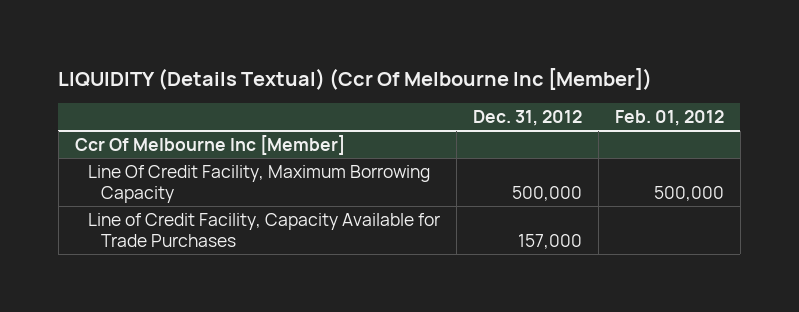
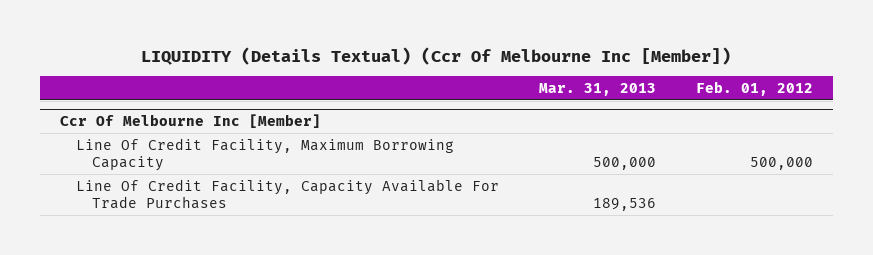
- | Dec. 31, 2012 | Feb. 01, 2012
+ | Mar. 31, 2013 | Feb. 01, 2012
@ Ccr Of Melbourne Inc [Member]
- Line of Credit Facility, Capacity Available for Trade Purchases | 157,000 |
+ Line Of Credit Facility, Capacity Available For Trade Purchases | 189,536 |

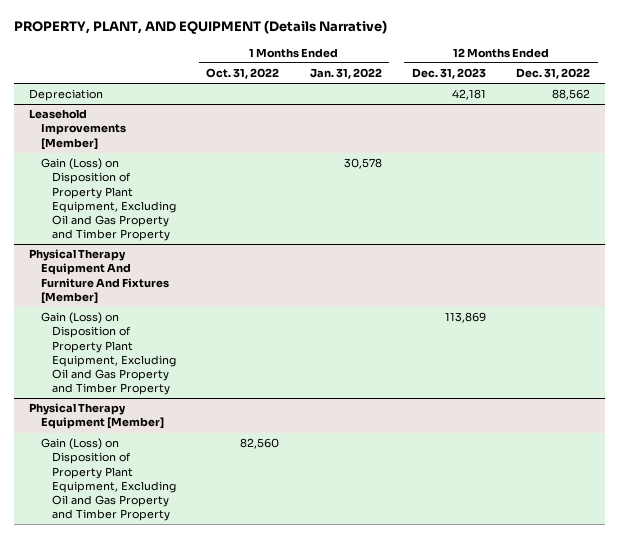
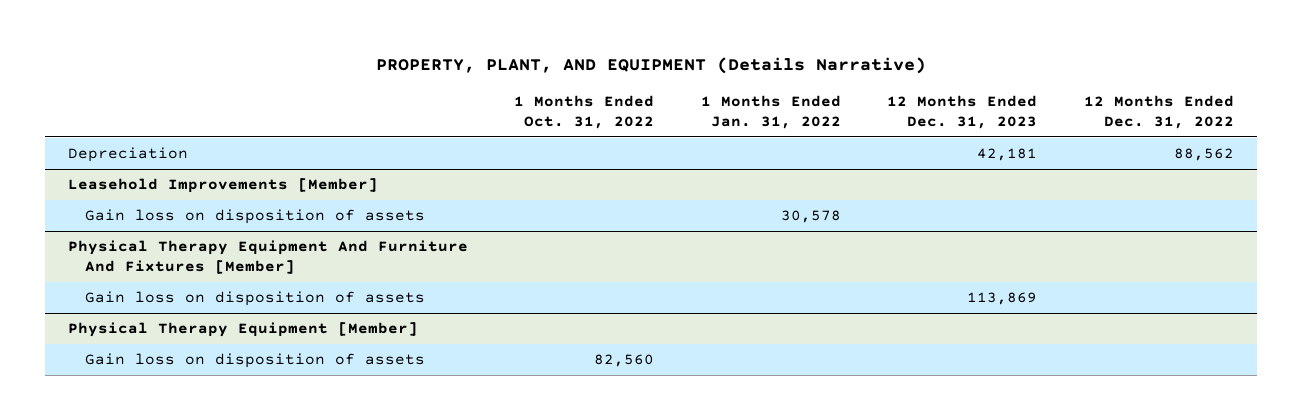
@ Leasehold Improvements [Member]
- Gain (Loss) on Disposition of Property Plant Equipment, Excluding Oil and Gas Property and Timber Property | | 30,578 | |
+ Gain loss on disposition of assets | | 30,578 | |
@ Physical Therapy Equipment And Furniture And Fixtures [Member]
- Gain (Loss) on Disposition of Property Plant Equipment, Excluding Oil and Gas Property and Timber Property | | | 113,869 |
+ Gain loss on disposition of assets | | | 113,869 |
@ Physical Therapy Equipment [Member]
- Gain (Loss) on Disposition of Property Plant Equipment, Excluding Oil and Gas Property and Timber Property | 82,560 | | |
+ Gain loss on disposition of assets | 82,560 | | |

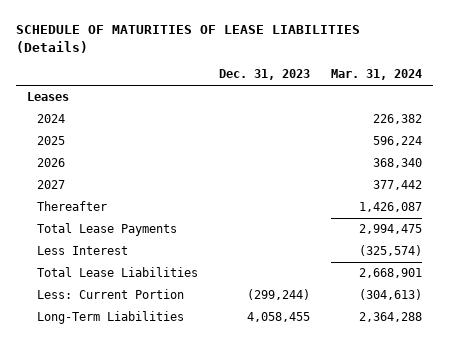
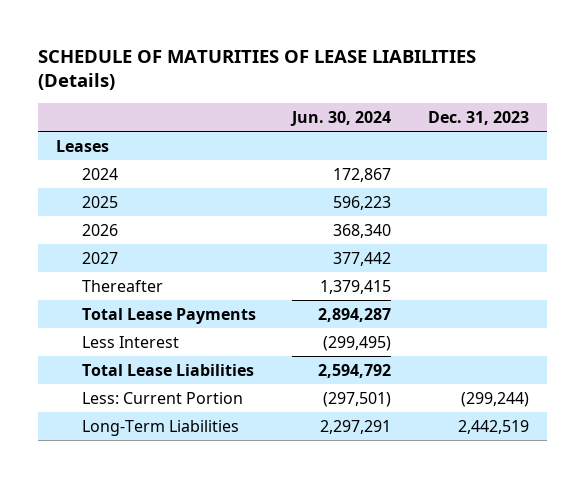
- | Dec. 31, 2023 | Mar. 31, 2024
+ | Jun. 30, 2024 | Dec. 31, 2023
- Long-Term Liabilities | 4,058,455 | 2,364,288
+ Long-Term Liabilities | 2,297,291 | 2,442,519

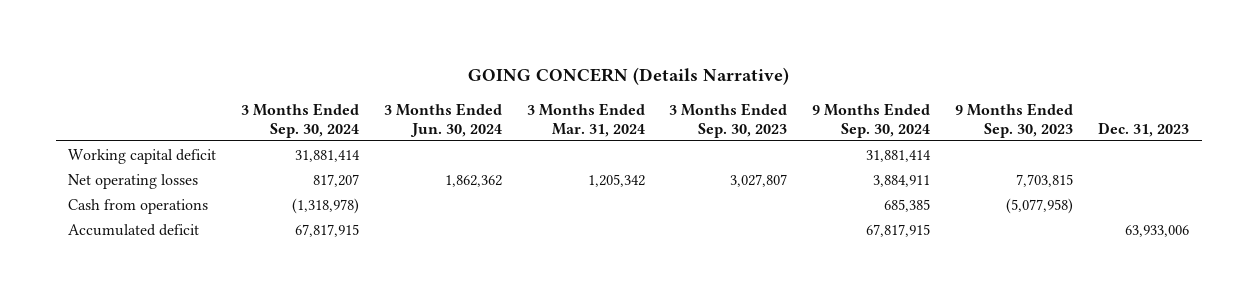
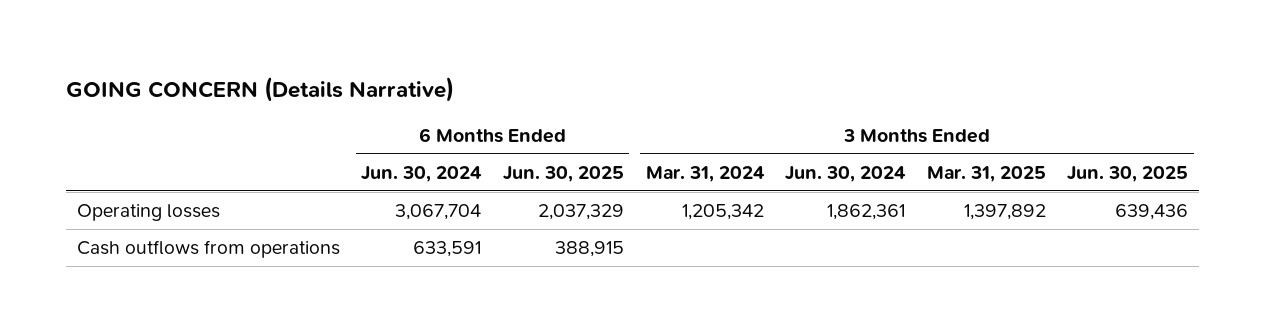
- | 3 Months Ended Sep. 30, 2024 | 3 Months Ended Jun. 30, 2024 | 3 Months Ended Mar. 31, 2024 | 3 Months Ended Sep. 30, 2023 | 9 Months Ended Sep. 30, 2024 | 9 Months Ended Sep. 30, 2023 | Dec. 31, 2023
+ | 6 Months Ended Jun. 30, 2024 | 6 Months Ended Jun. 30, 2025 | 3 Months Ended Mar. 31, 2024 | 3 Months Ended Jun. 30, 2024 | 3 Months Ended Mar. 31, 2025 | 3 Months Ended Jun. 30, 2025
- Working capital deficit | 31,881,414 | | | | 31,881,414 | |
- Net operating losses | 817,207 | 1,862,362 | 1,205,342 | 3,027,807 | 3,884,911 | 7,703,815 |
- Cash from operations | (1,318,978) | | | | 685,385 | (5,077,958) |
- Accumulated deficit | 67,817,915 | | | | 67,817,915 | | 63,933,006
+ Operating losses | 3,067,704 | 2,037,329 | 1,205,342 | 1,862,361 | 1,397,892 | 639,436
+ Cash outflows from operations | 633,591 | 388,915 | | | |

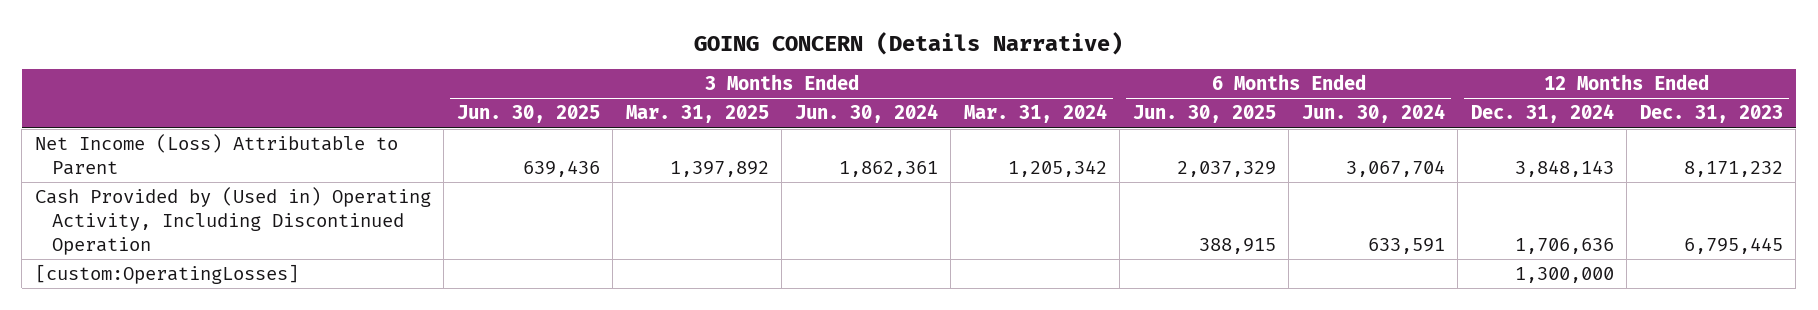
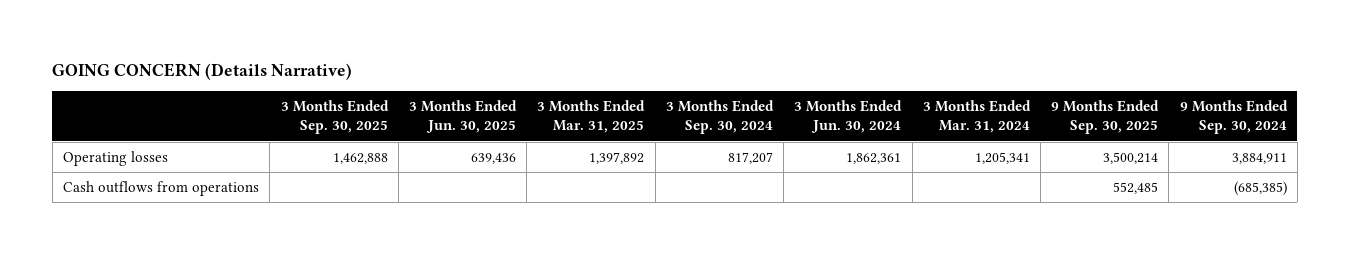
- | 3 Months Ended Jun. 30, 2025 | 3 Months Ended Mar. 31, 2025 | 3 Months Ended Jun. 30, 2024 | 3 Months Ended Mar. 31, 2024 | 6 Months Ended Jun. 30, 2025 | 6 Months Ended Jun. 30, 2024 | 12 Months Ended Dec. 31, 2024 | 12 Months Ended Dec. 31, 2023
+ | 3 Months Ended Sep. 30, 2025 | 3 Months Ended Jun. 30, 2025 | 3 Months Ended Mar. 31, 2025 | 3 Months Ended Sep. 30, 2024 | 3 Months Ended Jun. 30, 2024 | 3 Months Ended Mar. 31, 2024 | 9 Months Ended Sep. 30, 2025 | 9 Months Ended Sep. 30, 2024
- Net Income (Loss) Attributable to Parent | 639,436 | 1,397,892 | 1,862,361 | 1,205,342 | 2,037,329 | 3,067,704 | 3,848,143 | 8,171,232
- Cash Provided by (Used in) Operating Activity, Including Discontinued Operation | | | | | 388,915 | 633,591 | 1,706,636 | 6,795,445
- [custom:OperatingLosses] | | | | | | | 1,300,000 |
+ Operating losses | 1,462,888 | 639,436 | 1,397,892 | 817,207 | 1,862,361 | 1,205,341 | 3,500,214 | 3,884,911
+ Cash outflows from operations | | | | | | | 552,485 | (685,385)

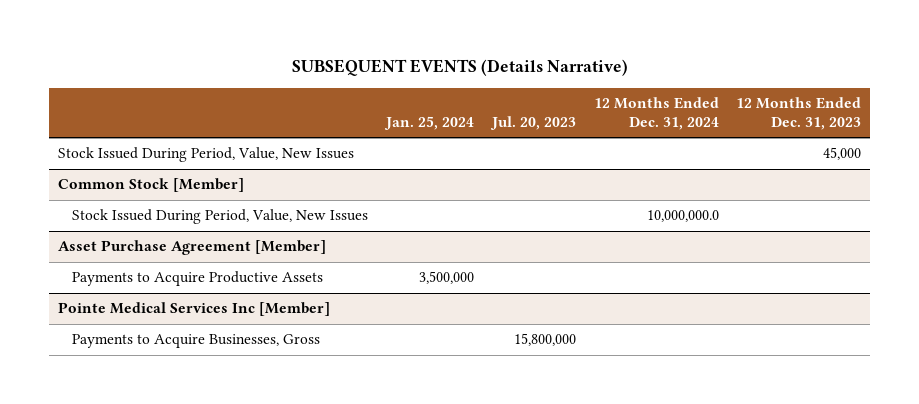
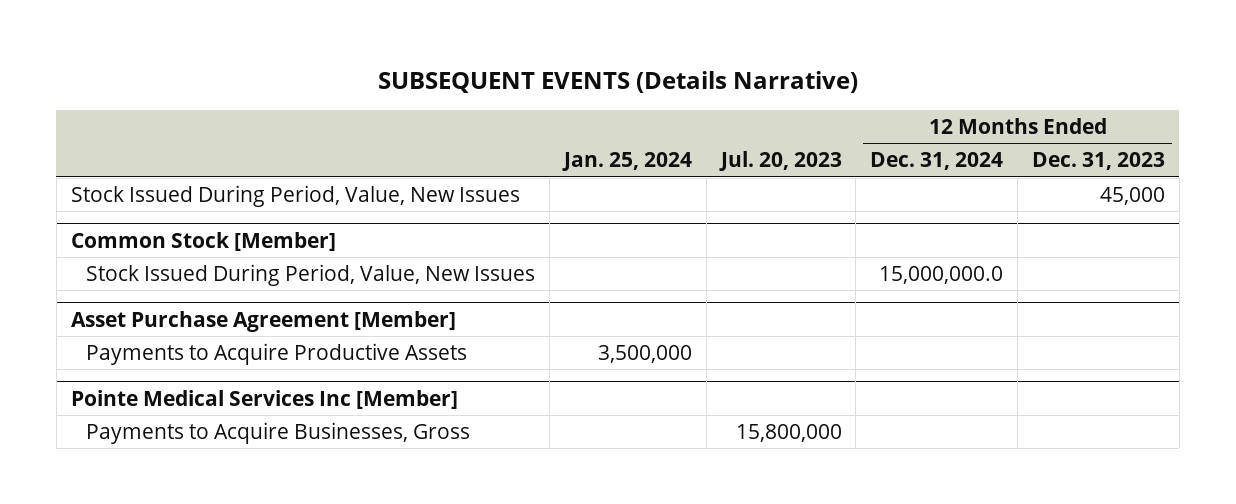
@ Common Stock [Member]
- Stock Issued During Period, Value, New Issues | | | 10,000,000.0 |
+ Stock Issued During Period, Value, New Issues | | | 15,000,000.0 |

